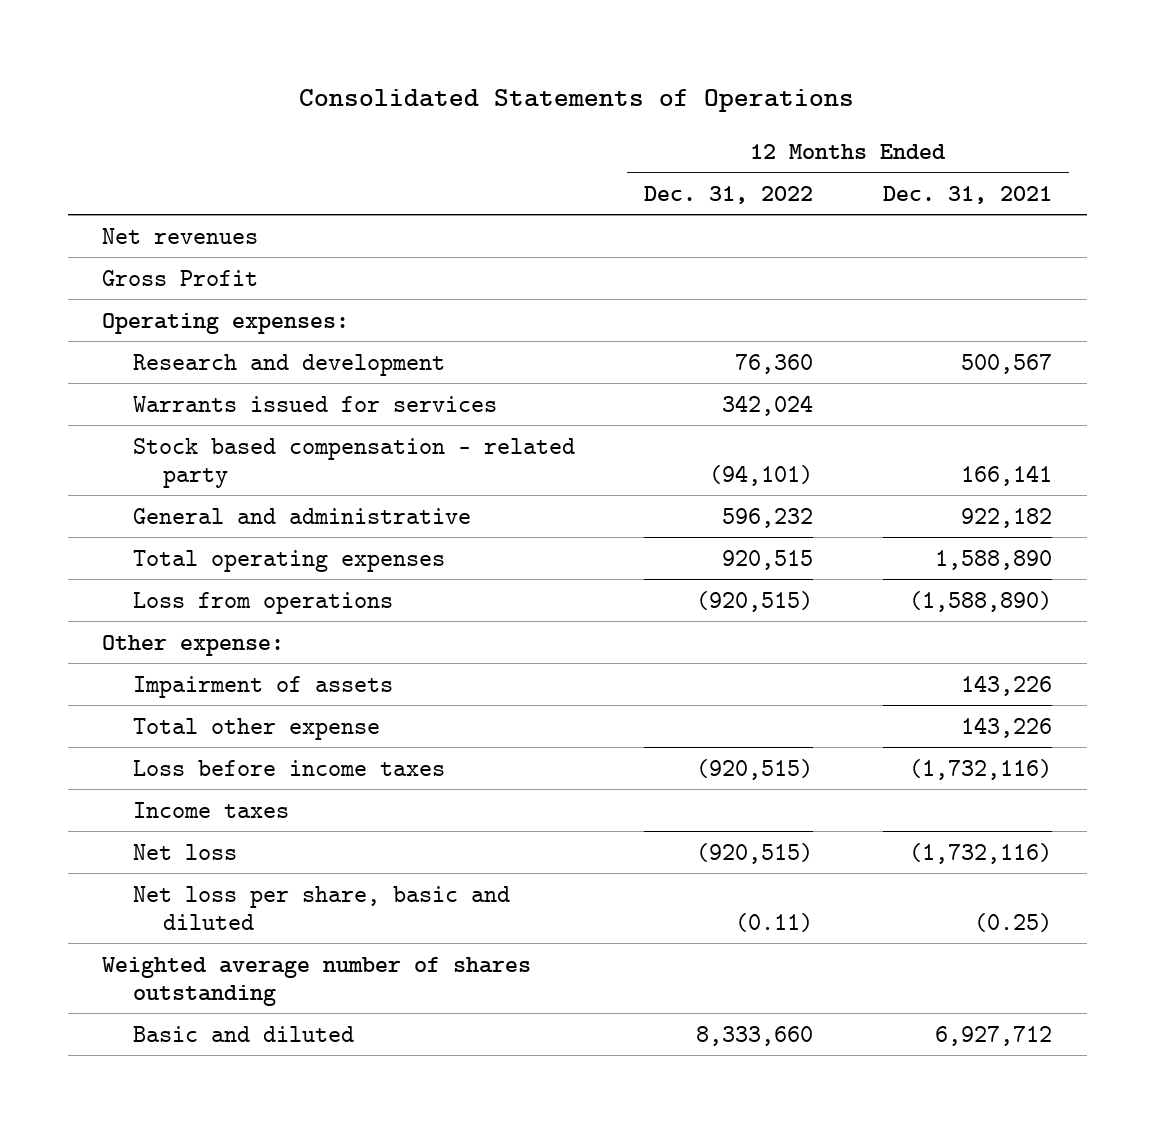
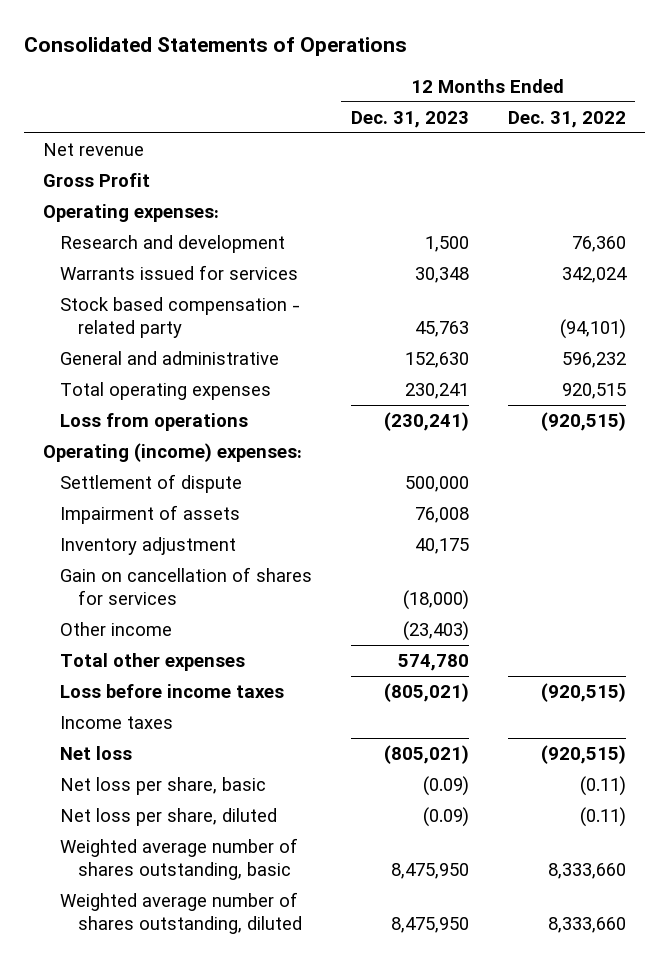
- | 12 Months Ended Dec. 31, 2022 | 12 Months Ended Dec. 31, 2021
+ | 12 Months Ended Dec. 31, 2023 | 12 Months Ended Dec. 31, 2022
- Net revenues
+ Net revenue
- Other expense:
+ Operating (income) expenses:
+ Settlement of dispute | 500,000 |
- Total other expense | | 143,226
+ Inventory adjustment | 40,175 |
+ Gain on cancellation of shares for services | (18,000) |
+ Other income | (23,403) |
+ Total other expenses | 574,780 |
- Net loss per share, basic and diluted | (0.11) | (0.25)
- Weighted average number of shares outstanding
- Basic and diluted | 8,333,660 | 6,927,712
+ Net loss per share, basic | (0.09) | (0.11)
+ Net loss per share, diluted | (0.09) | (0.11)
+ Weighted average number of shares outstanding, basic | 8,475,950 | 8,333,660
+ Weighted average number of shares outstanding, diluted | 8,475,950 | 8,333,660

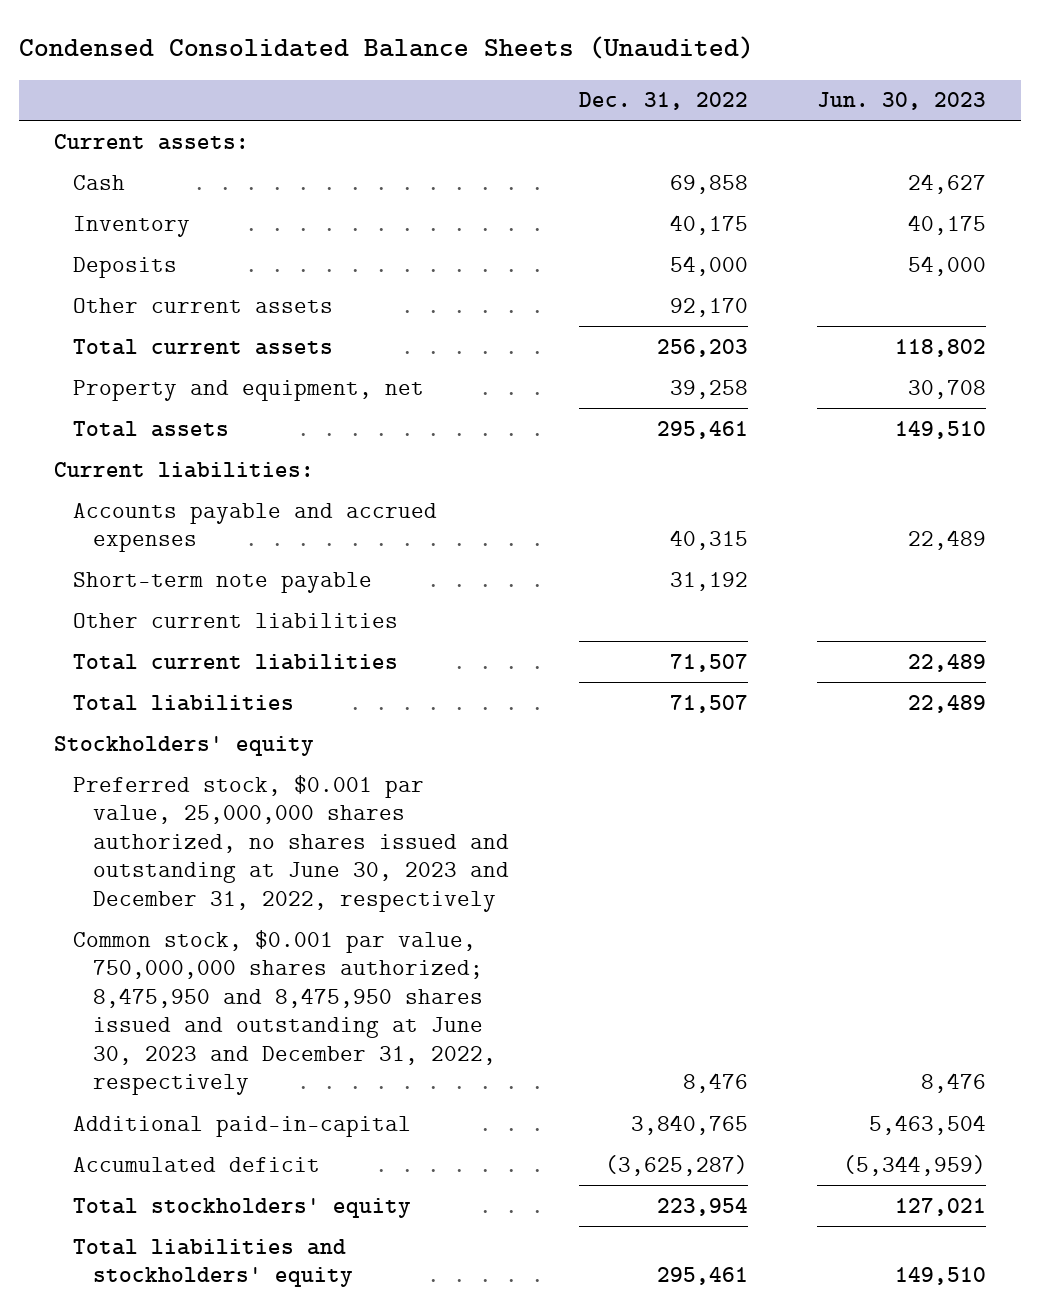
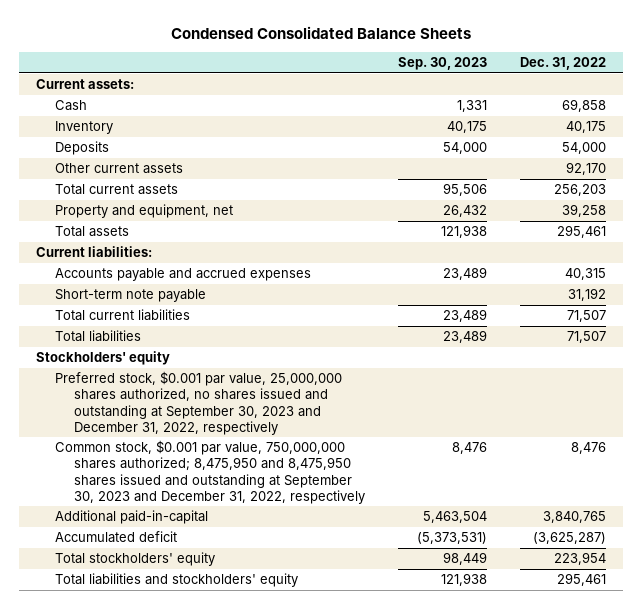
- Condensed Consolidated Balance Sheets (Unaudited)
+ Condensed Consolidated Balance Sheets
- | Dec. 31, 2022 | Jun. 30, 2023
+ | Sep. 30, 2023 | Dec. 31, 2022
- Other current liabilities
- Preferred stock, $0.001 par value, 25,000,000 shares authorized, no shares issued and outstanding at June 30, 2023 and December 31, 2022, respectively
- Common stock, $0.001 par value, 750,000,000 shares authorized; 8,475,950 and 8,475,950 shares issued and outstanding at June 30, 2023 and December 31, 2022, respectively | 8,476 | 8,476
+ Preferred stock, $0.001 par value, 25,000,000 shares authorized, no shares issued and outstanding at September 30, 2023 and December 31, 2022, respectively
+ Common stock, $0.001 par value, 750,000,000 shares authorized; 8,475,950 and 8,475,950 shares issued and outstanding at September 30, 2023 and December 31, 2022, respectively | 8,476 | 8,476

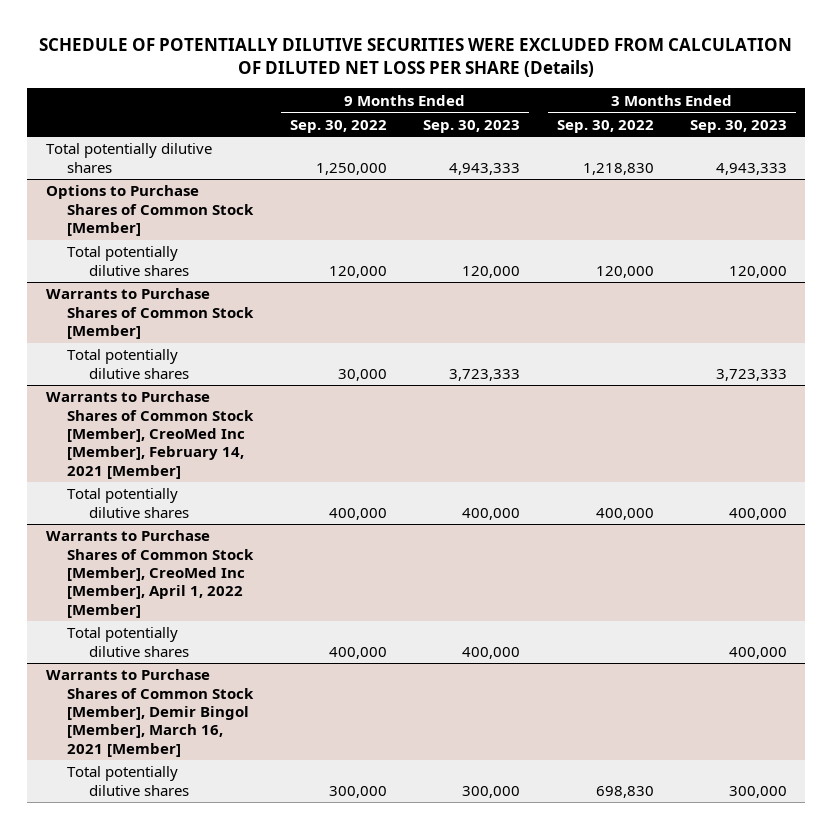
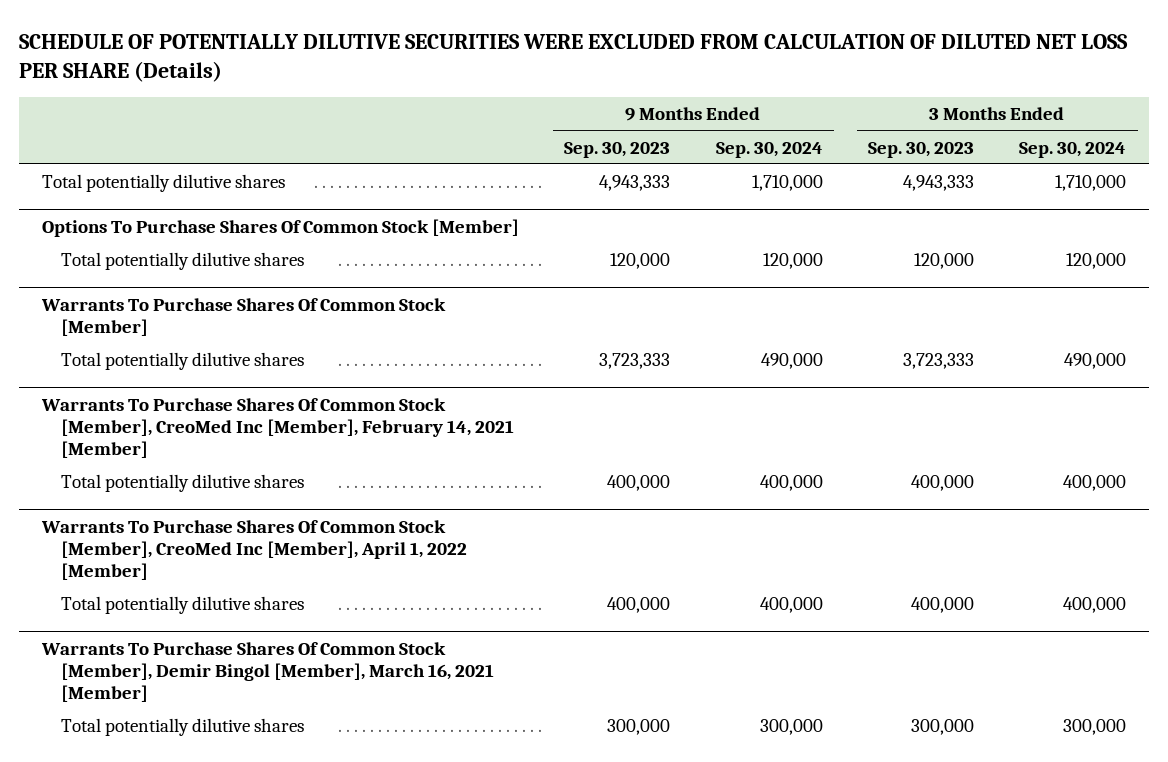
- | 9 Months Ended Sep. 30, 2022 | 9 Months Ended Sep. 30, 2023 | 3 Months Ended Sep. 30, 2022 | 3 Months Ended Sep. 30, 2023
+ | 9 Months Ended Sep. 30, 2023 | 9 Months Ended Sep. 30, 2024 | 3 Months Ended Sep. 30, 2023 | 3 Months Ended Sep. 30, 2024
- Options to Purchase Shares of Common Stock [Member]
+ Options To Purchase Shares Of Common Stock [Member]
- Warrants to Purchase Shares of Common Stock [Member]
+ Warrants To Purchase Shares Of Common Stock [Member]
- Warrants to Purchase Shares of Common Stock [Member], CreoMed Inc [Member], February 14, 2021 [Member]
+ Warrants To Purchase Shares Of Common Stock [Member], CreoMed Inc [Member], February 14, 2021 [Member]
- Warrants to Purchase Shares of Common Stock [Member], CreoMed Inc [Member], April 1, 2022 [Member]
+ Warrants To Purchase Shares Of Common Stock [Member], CreoMed Inc [Member], April 1, 2022 [Member]
- Warrants to Purchase Shares of Common Stock [Member], Demir Bingol [Member], March 16, 2021 [Member]
+ Warrants To Purchase Shares Of Common Stock [Member], Demir Bingol [Member], March 16, 2021 [Member]

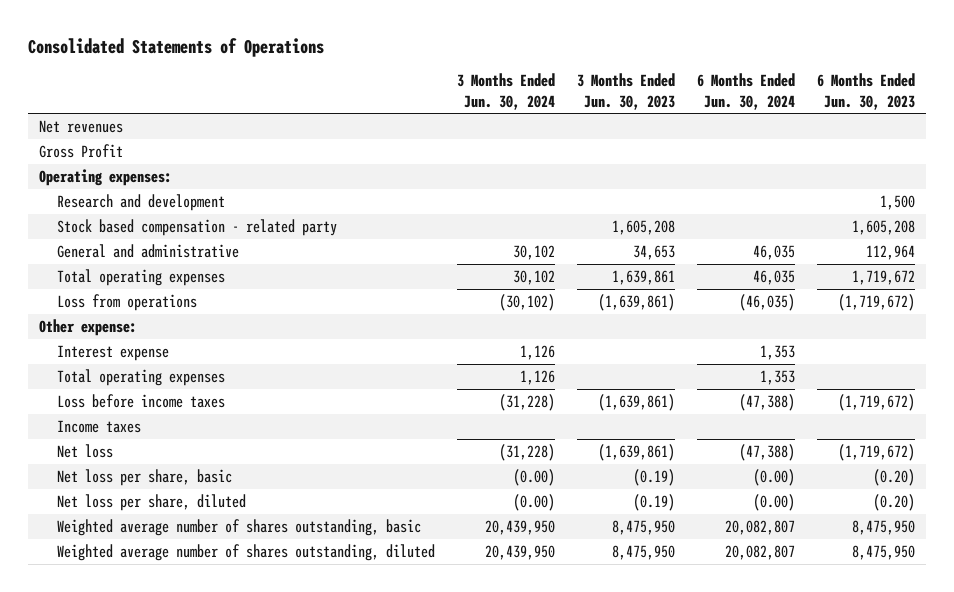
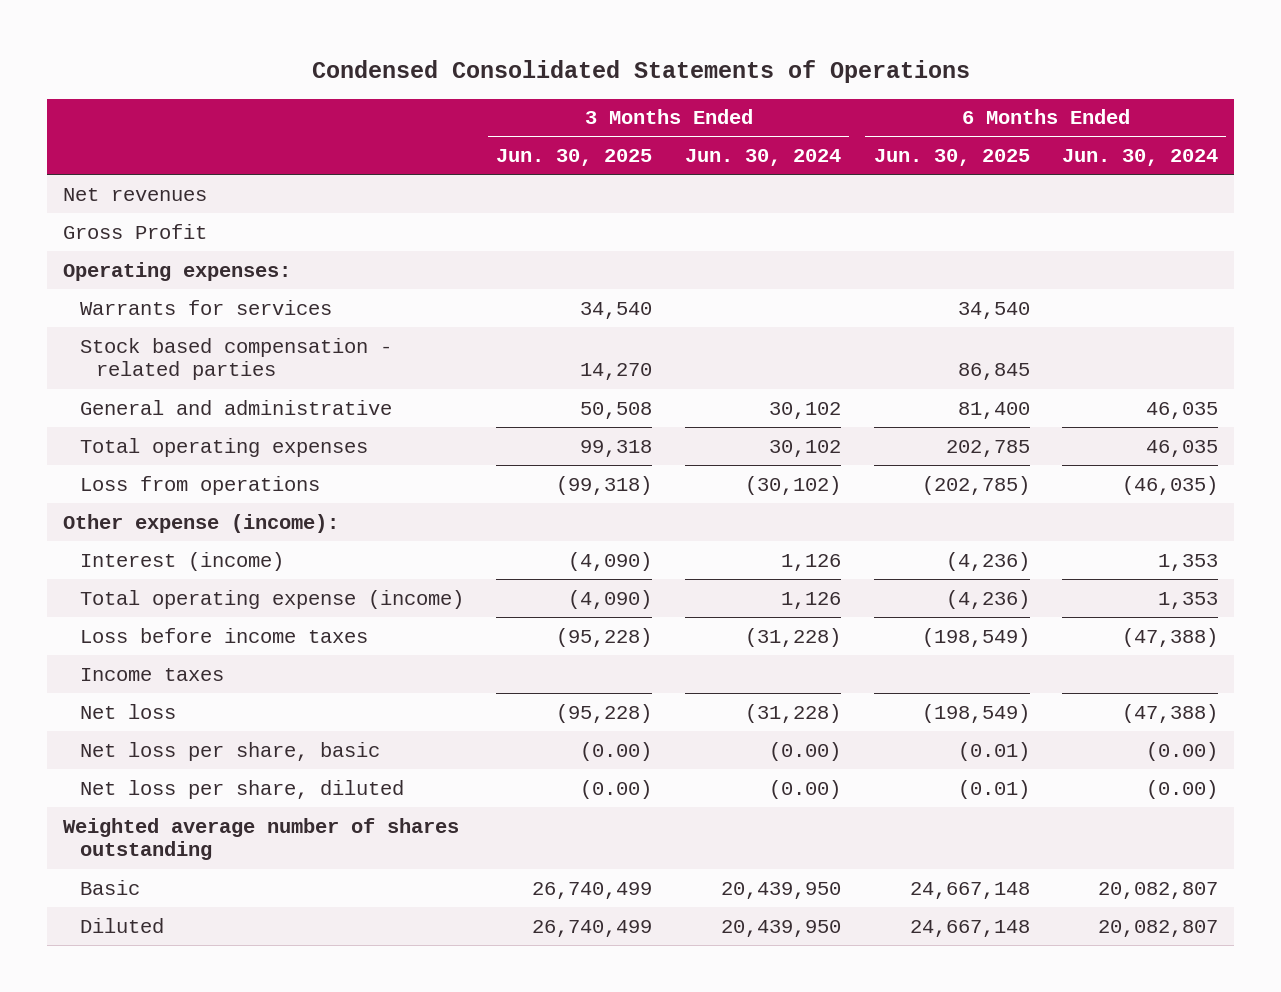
- Consolidated Statements of Operations
+ Condensed Consolidated Statements of Operations
- | 3 Months Ended Jun. 30, 2024 | 3 Months Ended Jun. 30, 2023 | 6 Months Ended Jun. 30, 2024 | 6 Months Ended Jun. 30, 2023
+ | 3 Months Ended Jun. 30, 2025 | 3 Months Ended Jun. 30, 2024 | 6 Months Ended Jun. 30, 2025 | 6 Months Ended Jun. 30, 2024
- Research and development | | | | 1,500
- Stock based compensation - related party | | 1,605,208 | | 1,605,208
+ Warrants for services | 34,540 | | 34,540 |
+ Stock based compensation - related parties | 14,270 | | 86,845 |
- Other expense:
- Interest expense | 1,126 | | 1,353 |
- Total operating expenses | 1,126 | | 1,353 |
+ Other expense (income):
+ Interest (income) | (4,090) | 1,126 | (4,236) | 1,353
+ Total operating expense (income) | (4,090) | 1,126 | (4,236) | 1,353
- Weighted average number of shares outstanding, basic | 20,439,950 | 8,475,950 | 20,082,807 | 8,475,950
- Weighted average number of shares outstanding, diluted | 20,439,950 | 8,475,950 | 20,082,807 | 8,475,950
+ Weighted average number of shares outstanding
+ Basic | 26,740,499 | 20,439,950 | 24,667,148 | 20,082,807
+ Diluted | 26,740,499 | 20,439,950 | 24,667,148 | 20,082,807

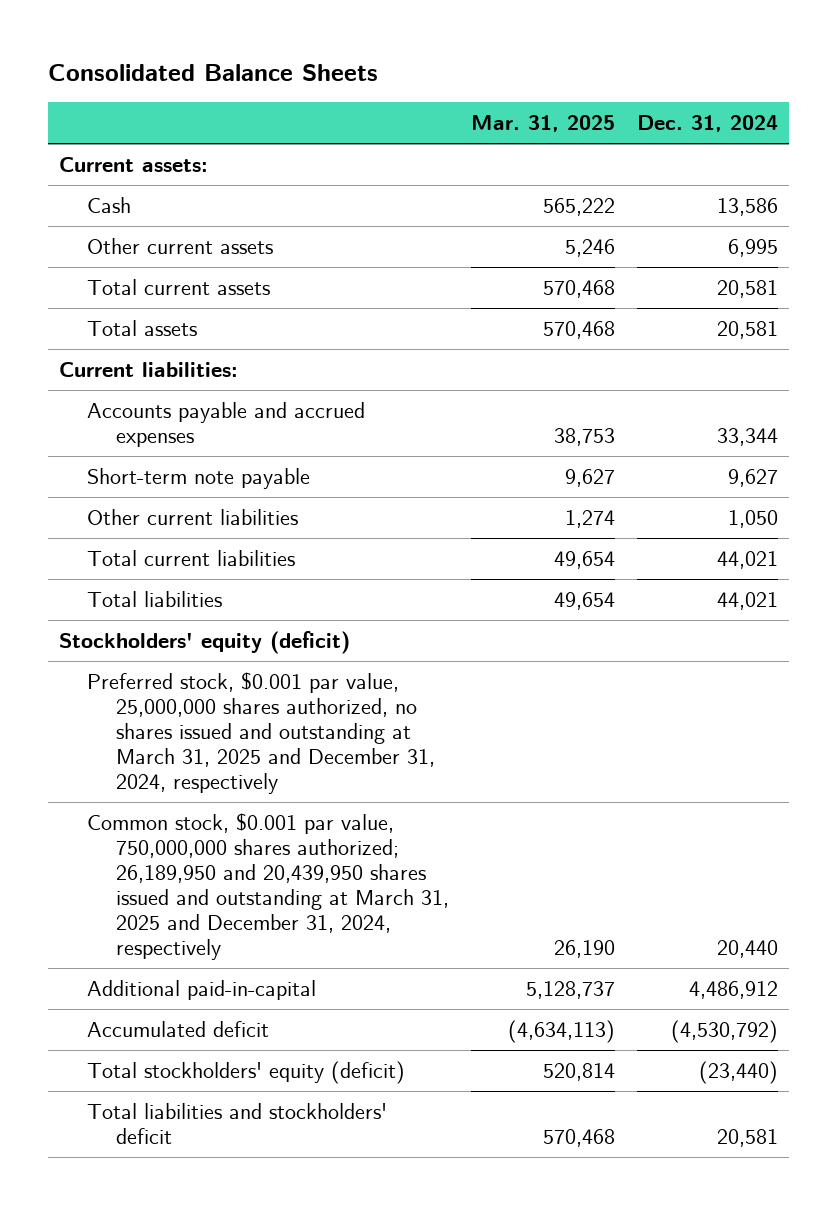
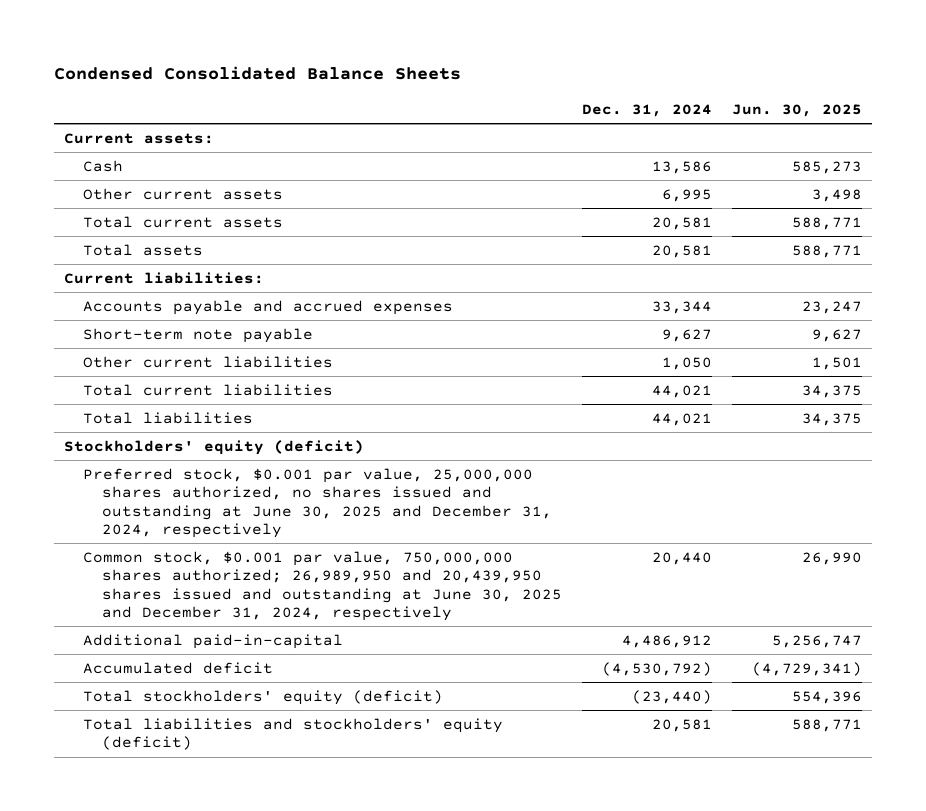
- Consolidated Balance Sheets
+ Condensed Consolidated Balance Sheets
- | Mar. 31, 2025 | Dec. 31, 2024
+ | Dec. 31, 2024 | Jun. 30, 2025
- Preferred stock, $0.001 par value, 25,000,000 shares authorized, no shares issued and outstanding at March 31, 2025 and December 31, 2024, respectively
- Common stock, $0.001 par value, 750,000,000 shares authorized; 26,189,950 and 20,439,950 shares issued and outstanding at March 31, 2025 and December 31, 2024, respectively | 26,190 | 20,440
+ Preferred stock, $0.001 par value, 25,000,000 shares authorized, no shares issued and outstanding at June 30, 2025 and December 31, 2024, respectively
+ Common stock, $0.001 par value, 750,000,000 shares authorized; 26,989,950 and 20,439,950 shares issued and outstanding at June 30, 2025 and December 31, 2024, respectively | 20,440 | 26,990
- Total liabilities and stockholders' deficit | 570,468 | 20,581
+ Total liabilities and stockholders' equity (deficit) | 20,581 | 588,771

